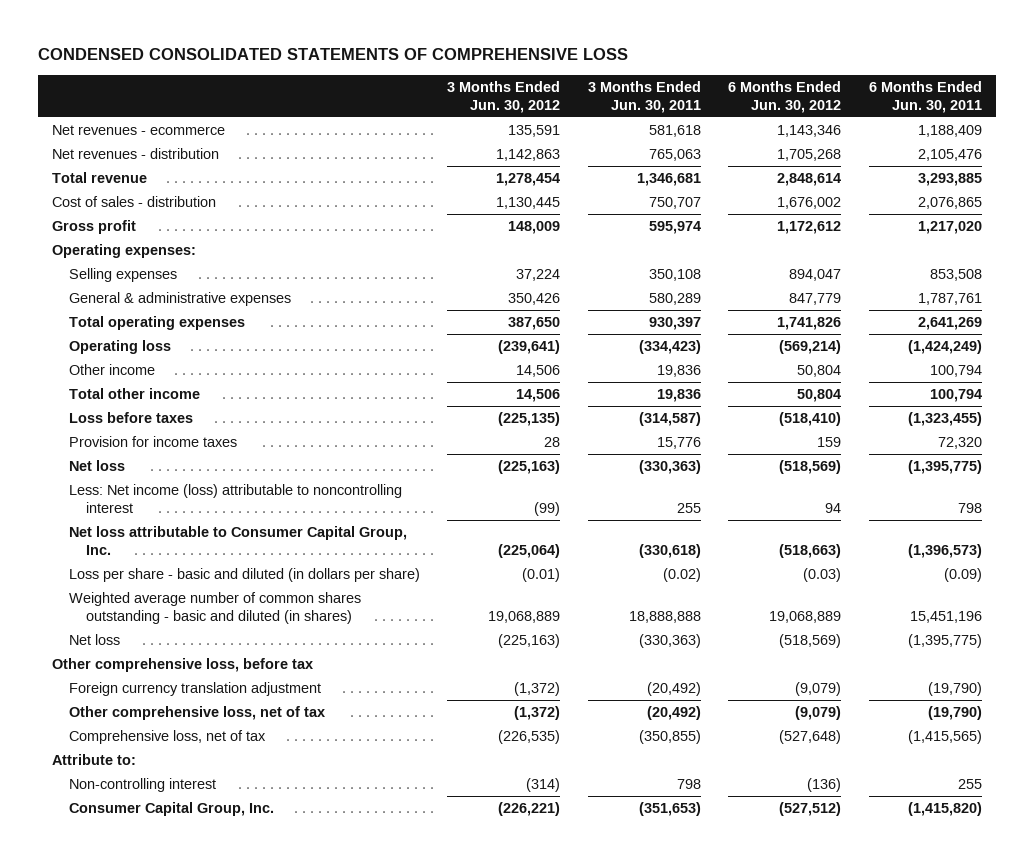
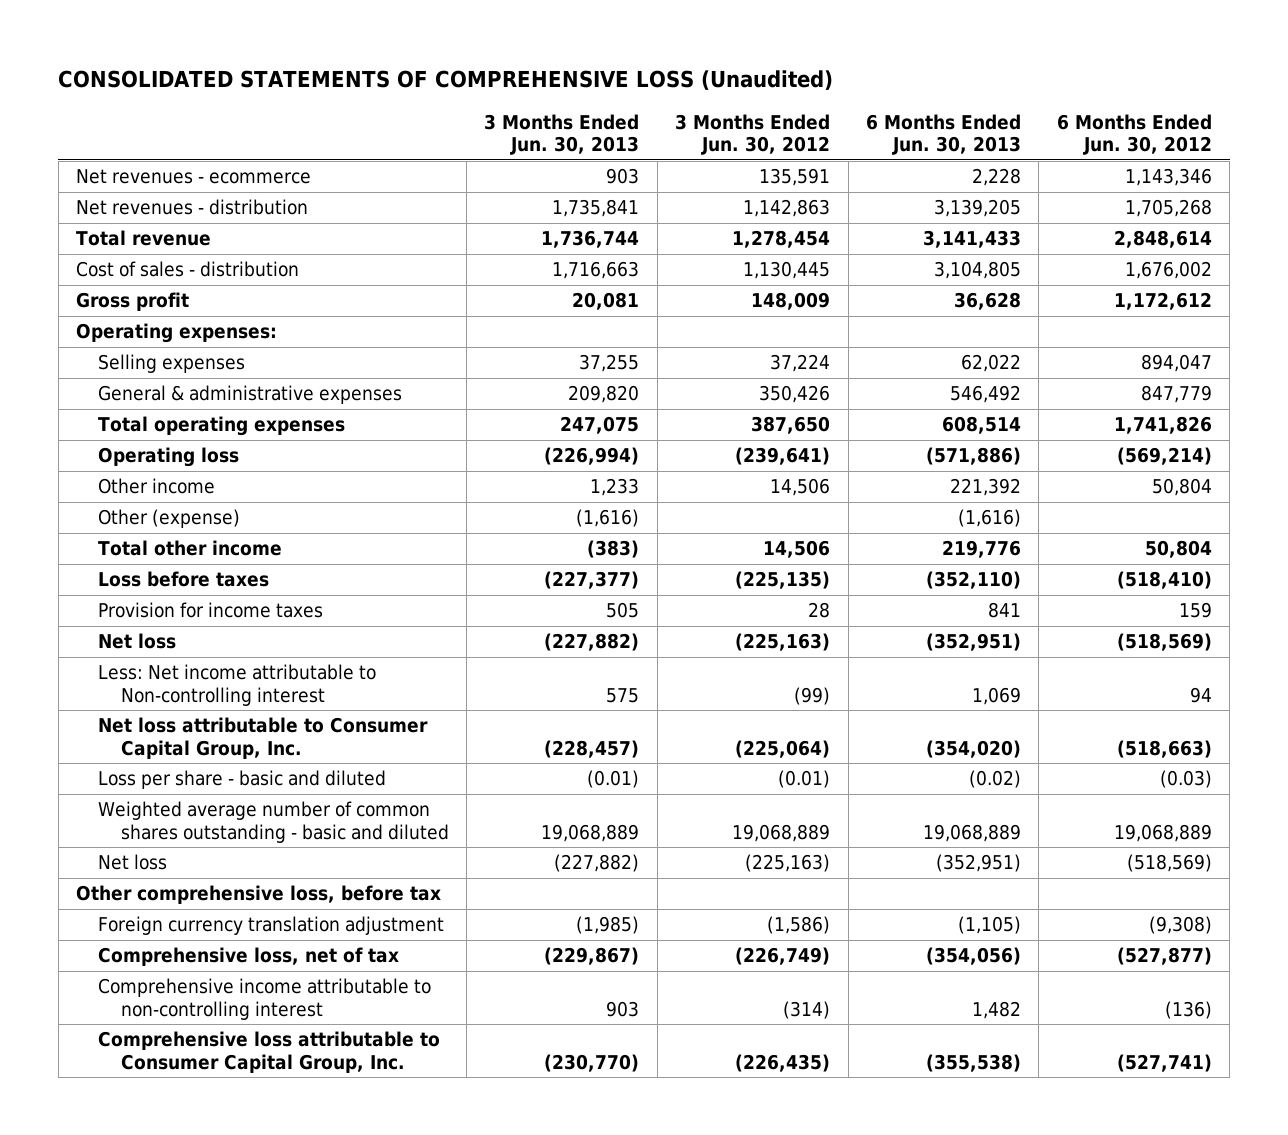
- CONDENSED CONSOLIDATED STATEMENTS OF COMPREHENSIVE LOSS
+ CONSOLIDATED STATEMENTS OF COMPREHENSIVE LOSS (Unaudited)
- | 3 Months Ended Jun. 30, 2012 | 3 Months Ended Jun. 30, 2011 | 6 Months Ended Jun. 30, 2012 | 6 Months Ended Jun. 30, 2011
+ | 3 Months Ended Jun. 30, 2013 | 3 Months Ended Jun. 30, 2012 | 6 Months Ended Jun. 30, 2013 | 6 Months Ended Jun. 30, 2012
+ Other (expense) | (1,616) | | (1,616) |
- Less: Net income (loss) attributable to noncontrolling interest | (99) | 255 | 94 | 798
+ Less: Net income attributable to Non-controlling interest | 575 | (99) | 1,069 | 94
- Loss per share - basic and diluted (in dollars per share) | (0.01) | (0.02) | (0.03) | (0.09)
- Weighted average number of common shares outstanding - basic and diluted (in shares) | 19,068,889 | 18,888,888 | 19,068,889 | 15,451,196
+ Loss per share - basic and diluted | (0.01) | (0.01) | (0.02) | (0.03)
+ Weighted average number of common shares outstanding - basic and diluted | 19,068,889 | 19,068,889 | 19,068,889 | 19,068,889
- Foreign currency translation adjustment | (1,372) | (20,492) | (9,079) | (19,790)
- Other comprehensive loss, net of tax | (1,372) | (20,492) | (9,079) | (19,790)
- Comprehensive loss, net of tax | (226,535) | (350,855) | (527,648) | (1,415,565)
- Attribute to:
- Non-controlling interest | (314) | 798 | (136) | 255
- Consumer Capital Group, Inc. | (226,221) | (351,653) | (527,512) | (1,415,820)
+ Foreign currency translation adjustment | (1,985) | (1,586) | (1,105) | (9,308)
+ Comprehensive loss, net of tax | (229,867) | (226,749) | (354,056) | (527,877)
+ Comprehensive income attributable to non-controlling interest | 903 | (314) | 1,482 | (136)
+ Comprehensive loss attributable to Consumer Capital Group, Inc. | (230,770) | (226,435) | (355,538) | (527,741)

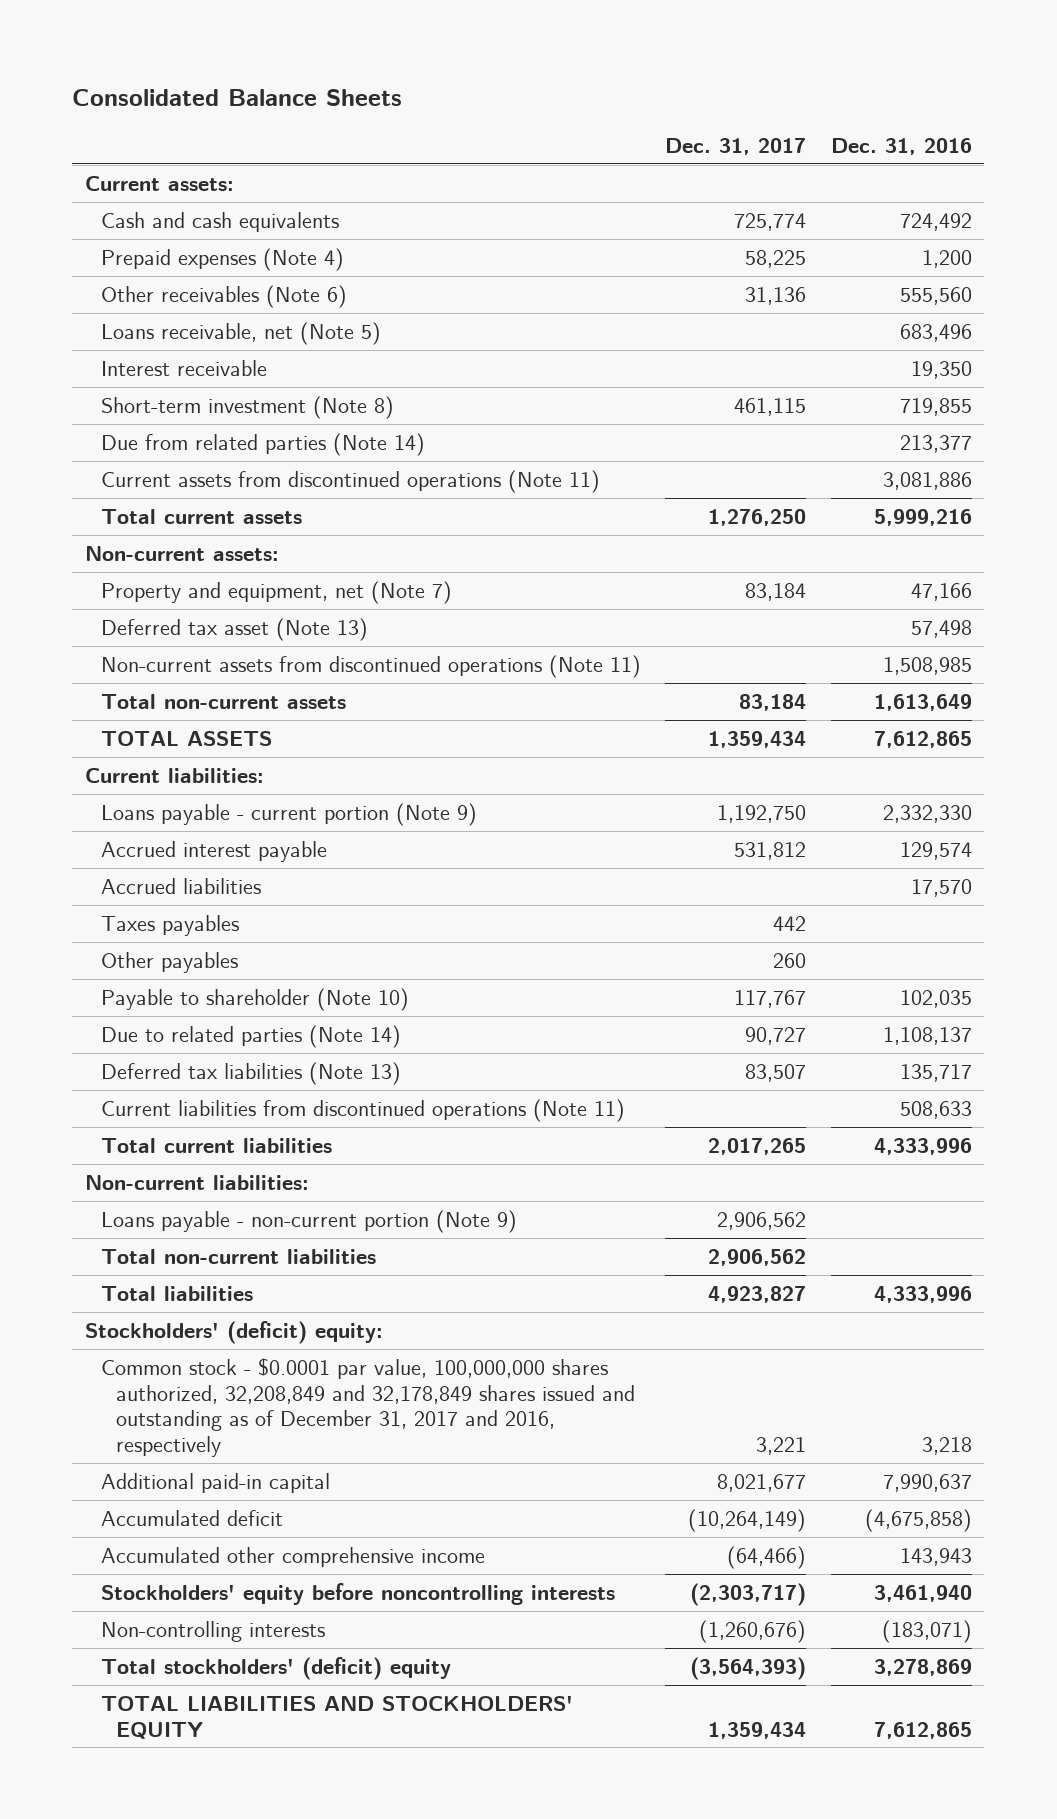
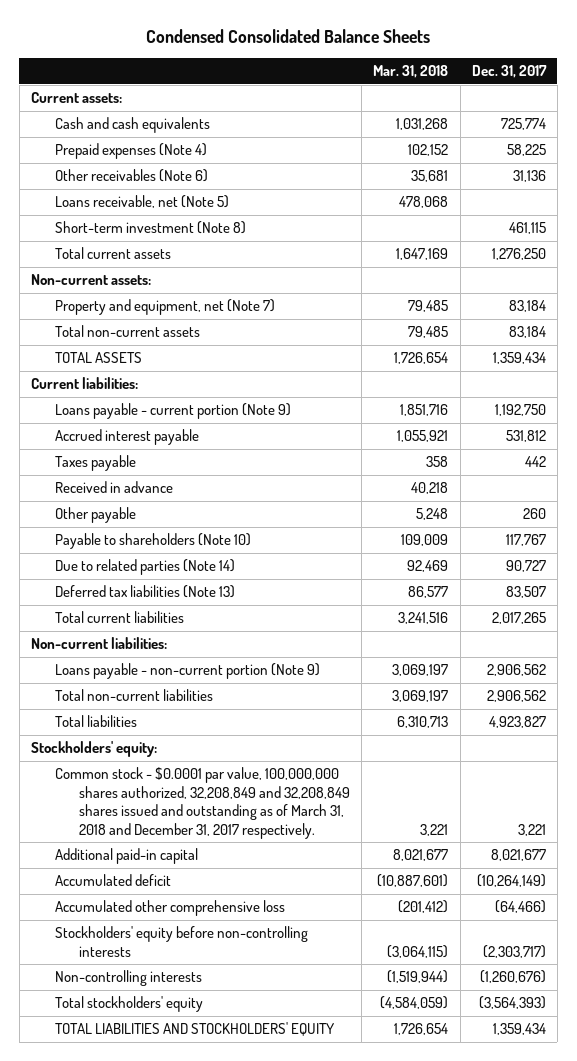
- Consolidated Balance Sheets
+ Condensed Consolidated Balance Sheets
- | Dec. 31, 2017 | Dec. 31, 2016
+ | Mar. 31, 2018 | Dec. 31, 2017
- Interest receivable | | 19,350
- Due from related parties (Note 14) | | 213,377
- Current assets from discontinued operations (Note 11) | | 3,081,886
- Deferred tax asset (Note 13) | | 57,498
- Non-current assets from discontinued operations (Note 11) | | 1,508,985
- Accrued liabilities | | 17,570
- Taxes payables | 442 |
- Other payables | 260 |
- Payable to shareholder (Note 10) | 117,767 | 102,035
+ Taxes payable | 358 | 442
+ Received in advance | 40,218 |
+ Other payable | 5,248 | 260
+ Payable to shareholders (Note 10) | 109,009 | 117,767
- Current liabilities from discontinued operations (Note 11) | | 508,633
- Stockholders' (deficit) equity:
- Common stock - $0.0001 par value, 100,000,000 shares authorized, 32,208,849 and 32,178,849 shares issued and outstanding as of December 31, 2017 and 2016, respectively | 3,221 | 3,218
+ Stockholders' equity:
+ Common stock - $0.0001 par value, 100,000,000 shares authorized, 32,208,849 and 32,208,849 shares issued and outstanding as of March 31, 2018 and December 31, 2017 respectively. | 3,221 | 3,221
- Accumulated other comprehensive income | (64,466) | 143,943
- Stockholders' equity before noncontrolling interests | (2,303,717) | 3,461,940
+ Accumulated other comprehensive loss | (201,412) | (64,466)
+ Stockholders' equity before non-controlling interests | (3,064,115) | (2,303,717)
- Total stockholders' (deficit) equity | (3,564,393) | 3,278,869
+ Total stockholders' equity | (4,584,059) | (3,564,393)

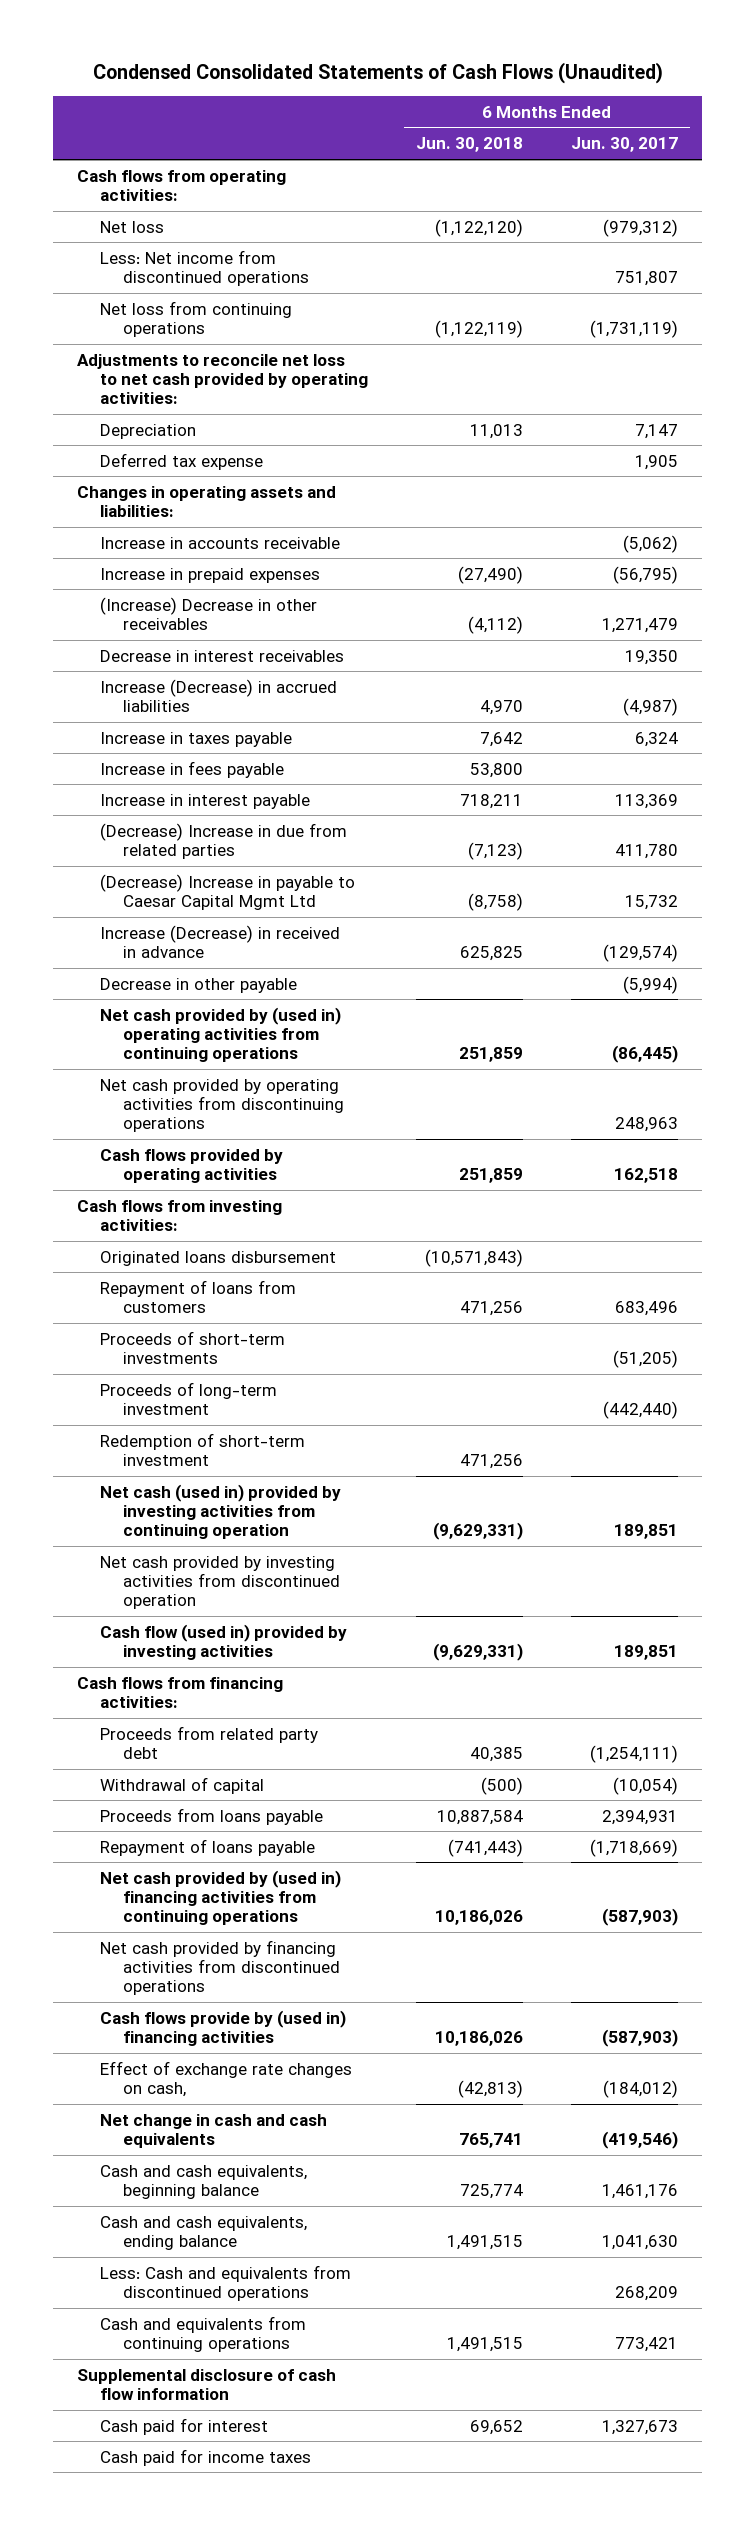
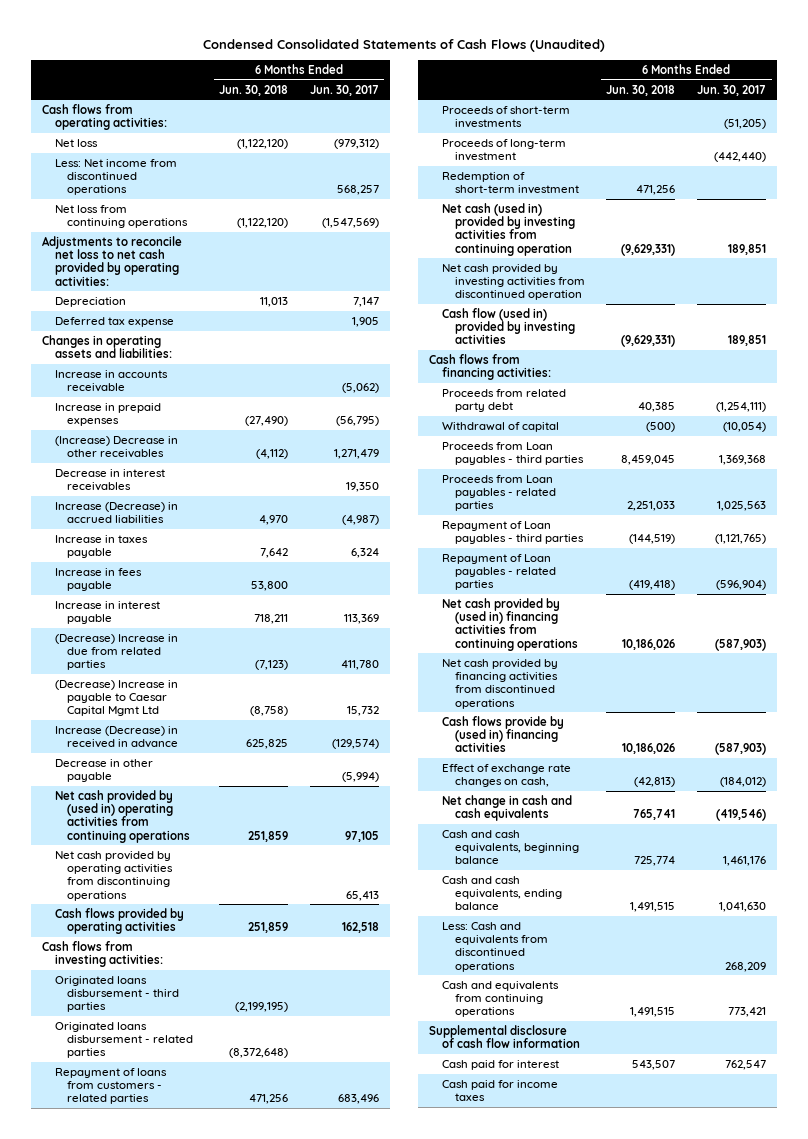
- Less: Net income from discontinued operations | | 751,807
- Net loss from continuing operations | (1,122,119) | (1,731,119)
+ Less: Net income from discontinued operations | | 568,257
+ Net loss from continuing operations | (1,122,120) | (1,547,569)
- Net cash provided by (used in) operating activities from continuing operations | 251,859 | (86,445)
- Net cash provided by operating activities from discontinuing operations | | 248,963
+ Net cash provided by (used in) operating activities from continuing operations | 251,859 | 97,105
+ Net cash provided by operating activities from discontinuing operations | | 65,413
- Originated loans disbursement | (10,571,843) |
- Repayment of loans from customers | 471,256 | 683,496
+ Originated loans disbursement - third parties | (2,199,195) |
+ Originated loans disbursement - related parties | (8,372,648) |
+ Repayment of loans from customers - related parties | 471,256 | 683,496
- Proceeds from loans payable | 10,887,584 | 2,394,931
- Repayment of loans payable | (741,443) | (1,718,669)
+ Proceeds from Loan payables - third parties | 8,459,045 | 1,369,368
+ Proceeds from Loan payables - related parties | 2,251,033 | 1,025,563
+ Repayment of Loan payables - third parties | (144,519) | (1,121,765)
+ Repayment of Loan payables - related parties | (419,418) | (596,904)
- Cash paid for interest | 69,652 | 1,327,673
+ Cash paid for interest | 543,507 | 762,547

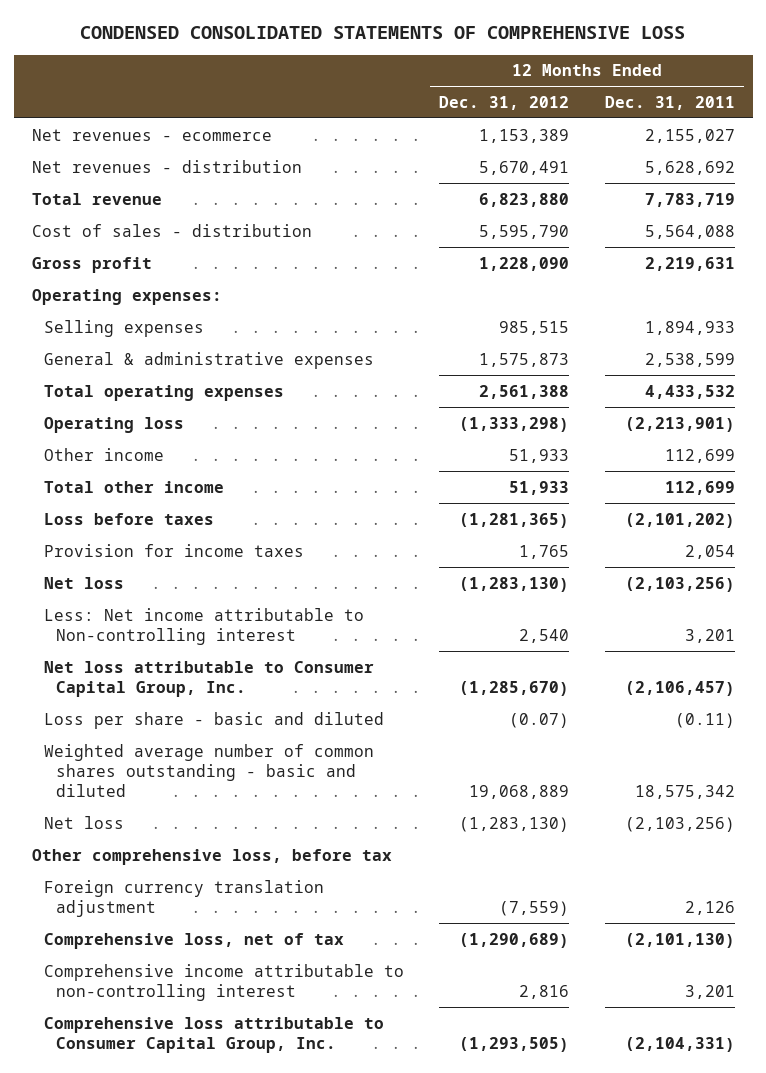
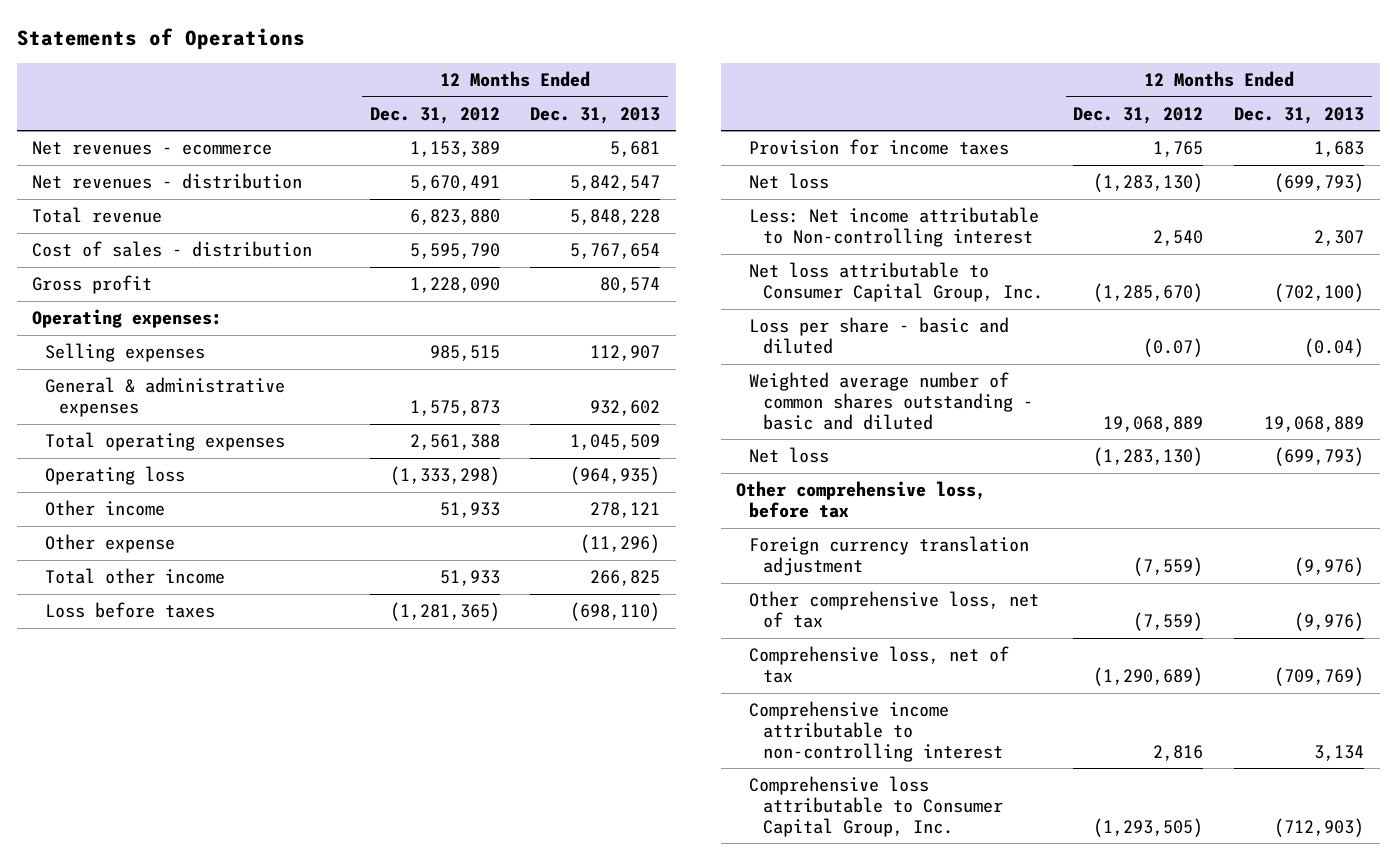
- CONDENSED CONSOLIDATED STATEMENTS OF COMPREHENSIVE LOSS
+ Statements of Operations
- | 12 Months Ended Dec. 31, 2012 | 12 Months Ended Dec. 31, 2011
+ | 12 Months Ended Dec. 31, 2012 | 12 Months Ended Dec. 31, 2013
+ Other expense | | (11,296)
+ Other comprehensive loss, net of tax | (7,559) | (9,976)

